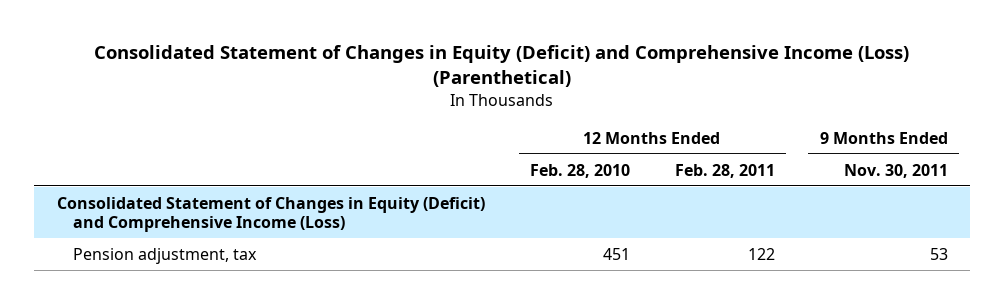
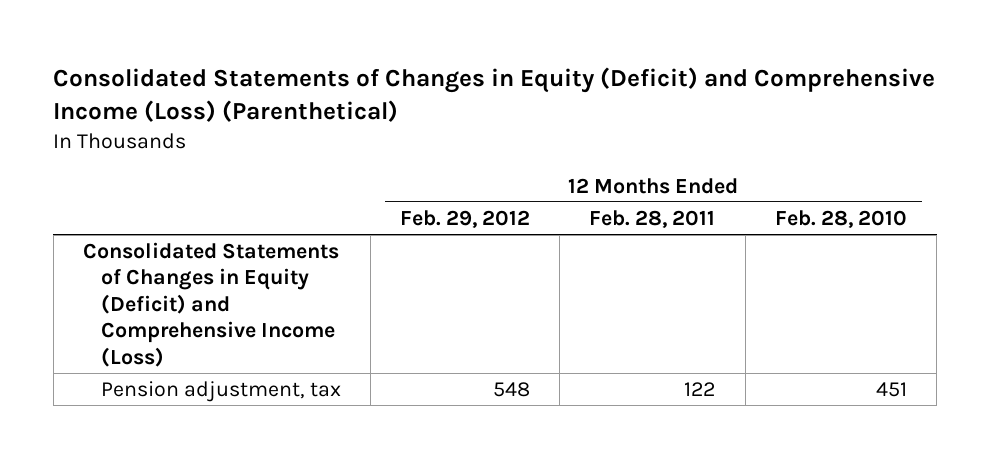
- Consolidated Statement of Changes in Equity (Deficit) and Comprehensive Income (Loss) (Parenthetical)
+ Consolidated Statements of Changes in Equity (Deficit) and Comprehensive Income (Loss) (Parenthetical)
- | 12 Months Ended Feb. 28, 2010 | 12 Months Ended Feb. 28, 2011 | 9 Months Ended Nov. 30, 2011
+ | 12 Months Ended Feb. 29, 2012 | 12 Months Ended Feb. 28, 2011 | 12 Months Ended Feb. 28, 2010
- Consolidated Statement of Changes in Equity (Deficit) and Comprehensive Income (Loss)
+ Consolidated Statements of Changes in Equity (Deficit) and Comprehensive Income (Loss)

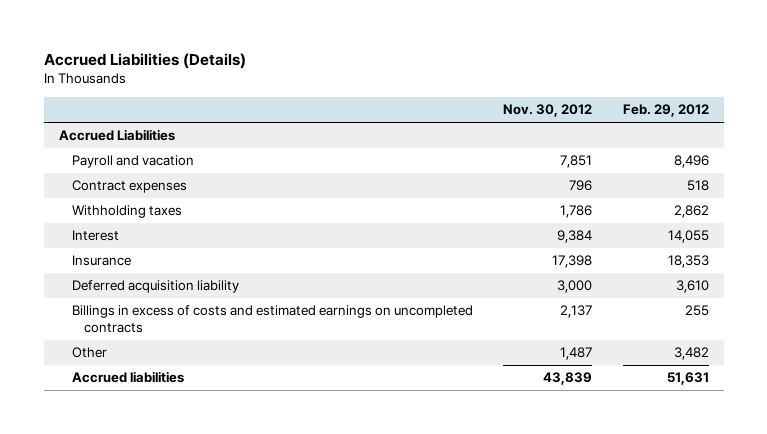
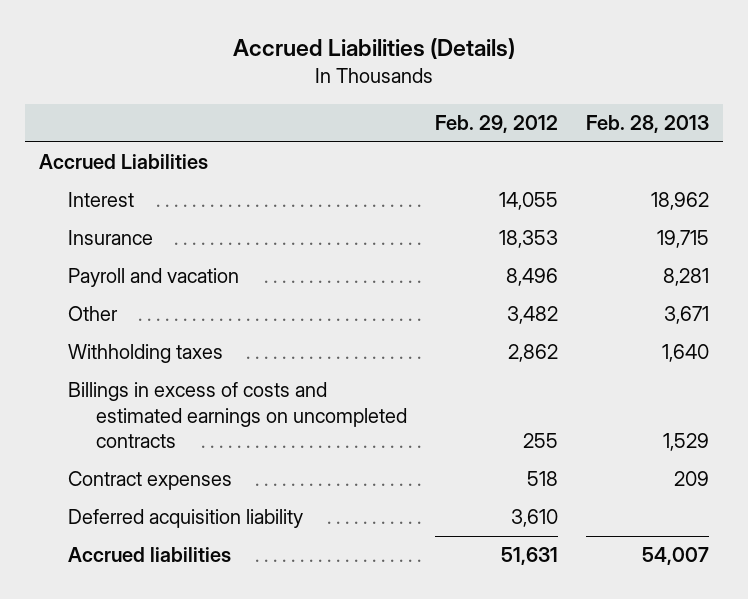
- | Nov. 30, 2012 | Feb. 29, 2012
+ | Feb. 29, 2012 | Feb. 28, 2013
moved down: Payroll and vacation | 8,496 | 8,281
moved down: Withholding taxes | 2,862 | 1,640
moved down: Billings in excess of costs and estimated earnings on uncompleted contracts | 255 | 1,529
moved down: Contract expenses | 518 | 209
moved down: Deferred acquisition liability | 3,610 |

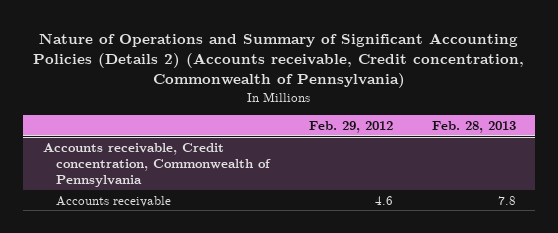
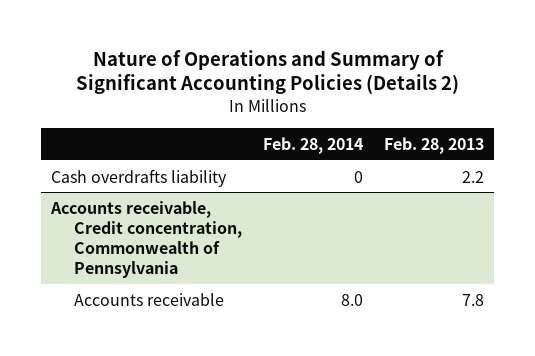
- Nature of Operations and Summary of Significant Accounting Policies (Details 2) (Accounts receivable, Credit concentration, Commonwealth of Pennsylvania)
+ Nature of Operations and Summary of Significant Accounting Policies (Details 2)
- | Feb. 29, 2012 | Feb. 28, 2013
+ | Feb. 28, 2014 | Feb. 28, 2013
+ Cash overdrafts liability | 0 | 2.2

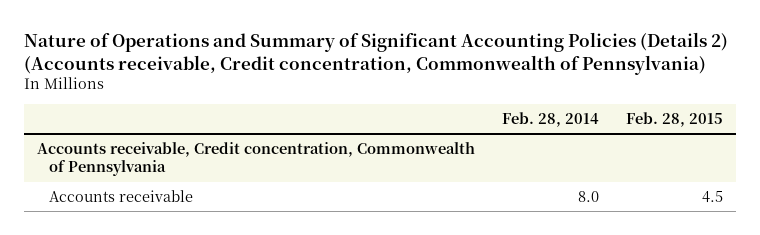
- Nature of Operations and Summary of Significant Accounting Policies (Details 2)
+ Nature of Operations and Summary of Significant Accounting Policies (Details 2) (Accounts receivable, Credit concentration, Commonwealth of Pennsylvania)
- | Feb. 28, 2014 | Feb. 28, 2013
+ | Feb. 28, 2014 | Feb. 28, 2015
- Cash overdrafts liability | 0 | 2.2

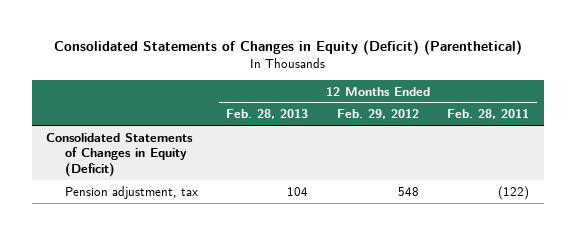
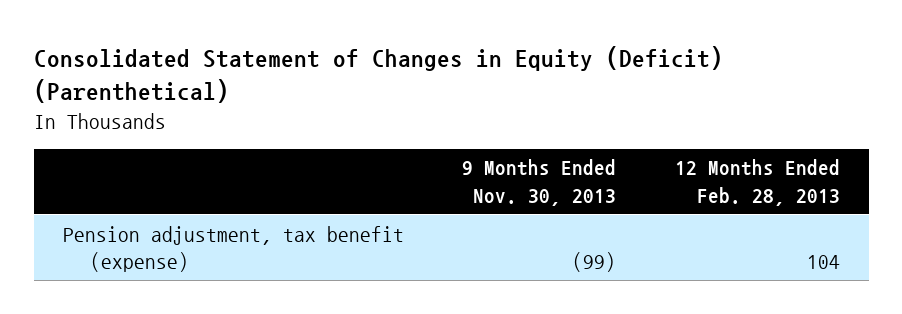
- Consolidated Statements of Changes in Equity (Deficit) (Parenthetical)
+ Consolidated Statement of Changes in Equity (Deficit) (Parenthetical)
- | 12 Months Ended Feb. 28, 2013 | 12 Months Ended Feb. 29, 2012 | 12 Months Ended Feb. 28, 2011
+ | 9 Months Ended Nov. 30, 2013 | 12 Months Ended Feb. 28, 2013
- Consolidated Statements of Changes in Equity (Deficit)
- Pension adjustment, tax | 104 | 548 | (122)
+ Pension adjustment, tax benefit (expense) | (99) | 104

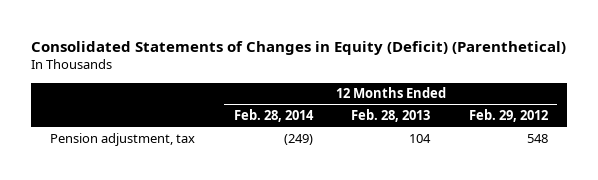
- Consolidated Statement of Changes in Equity (Deficit) (Parenthetical)
+ Consolidated Statements of Changes in Equity (Deficit) (Parenthetical)
- | 9 Months Ended Nov. 30, 2013 | 12 Months Ended Feb. 28, 2013
+ | 12 Months Ended Feb. 28, 2014 | 12 Months Ended Feb. 28, 2013 | 12 Months Ended Feb. 29, 2012
- Pension adjustment, tax benefit (expense) | (99) | 104
+ Pension adjustment, tax | (249) | 104 | 548

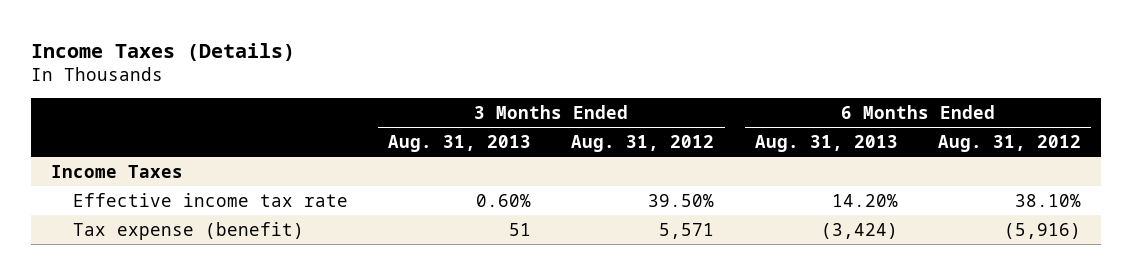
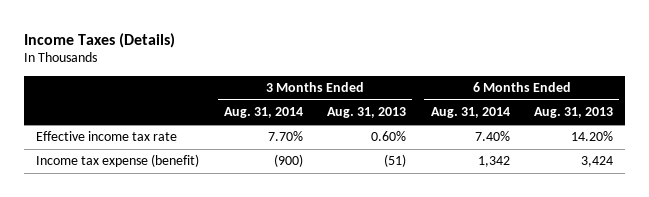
- | 3 Months Ended Aug. 31, 2013 | 3 Months Ended Aug. 31, 2012 | 6 Months Ended Aug. 31, 2013 | 6 Months Ended Aug. 31, 2012
+ | 3 Months Ended Aug. 31, 2014 | 3 Months Ended Aug. 31, 2013 | 6 Months Ended Aug. 31, 2014 | 6 Months Ended Aug. 31, 2013
- Income Taxes
- Tax expense (benefit) | 51 | 5,571 | (3,424) | (5,916)
+ Income tax expense (benefit) | (900) | (51) | 1,342 | 3,424

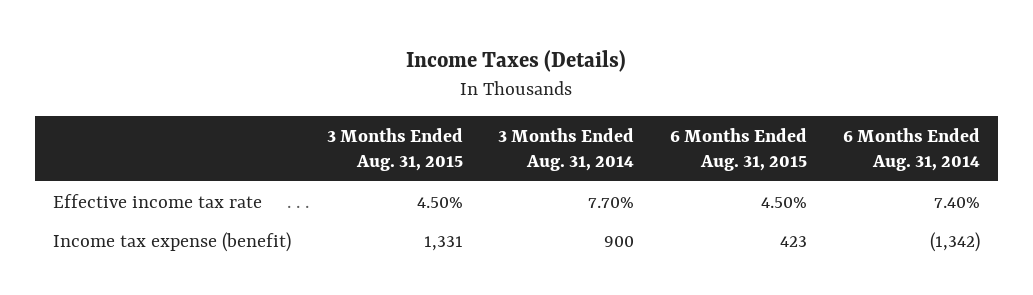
- | 3 Months Ended Aug. 31, 2014 | 3 Months Ended Aug. 31, 2013 | 6 Months Ended Aug. 31, 2014 | 6 Months Ended Aug. 31, 2013
+ | 3 Months Ended Aug. 31, 2015 | 3 Months Ended Aug. 31, 2014 | 6 Months Ended Aug. 31, 2015 | 6 Months Ended Aug. 31, 2014
- Income tax expense (benefit) | (900) | (51) | 1,342 | 3,424
+ Income tax expense (benefit) | 1,331 | 900 | 423 | (1,342)

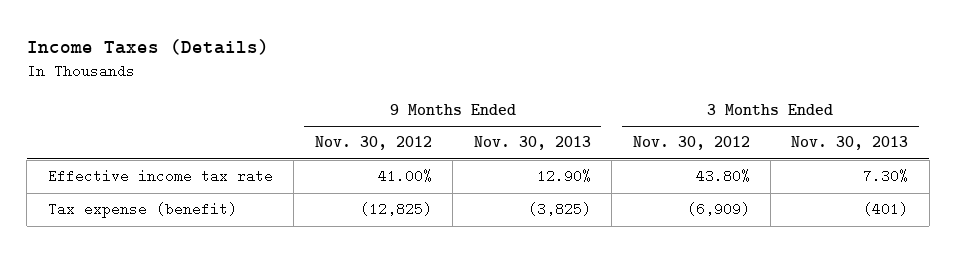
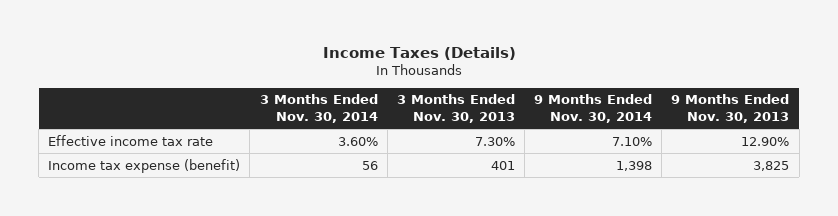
- | 9 Months Ended Nov. 30, 2012 | 9 Months Ended Nov. 30, 2013 | 3 Months Ended Nov. 30, 2012 | 3 Months Ended Nov. 30, 2013
+ | 3 Months Ended Nov. 30, 2014 | 3 Months Ended Nov. 30, 2013 | 9 Months Ended Nov. 30, 2014 | 9 Months Ended Nov. 30, 2013
- Tax expense (benefit) | (12,825) | (3,825) | (6,909) | (401)
+ Income tax expense (benefit) | 56 | 401 | 1,398 | 3,825

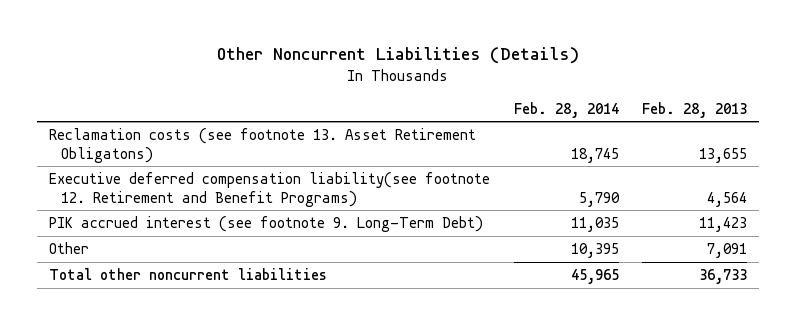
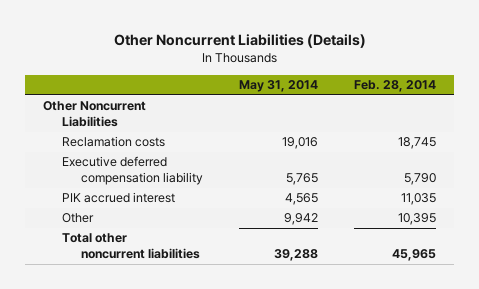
- | Feb. 28, 2014 | Feb. 28, 2013
+ | May 31, 2014 | Feb. 28, 2014
- Reclamation costs (see footnote 13. Asset Retirement Obligatons) | 18,745 | 13,655
- Executive deferred compensation liability(see footnote 12. Retirement and Benefit Programs) | 5,790 | 4,564
- PIK accrued interest (see footnote 9. Long-Term Debt) | 11,035 | 11,423
+ Other Noncurrent Liabilities
+ Reclamation costs | 19,016 | 18,745
+ Executive deferred compensation liability | 5,765 | 5,790
+ PIK accrued interest | 4,565 | 11,035

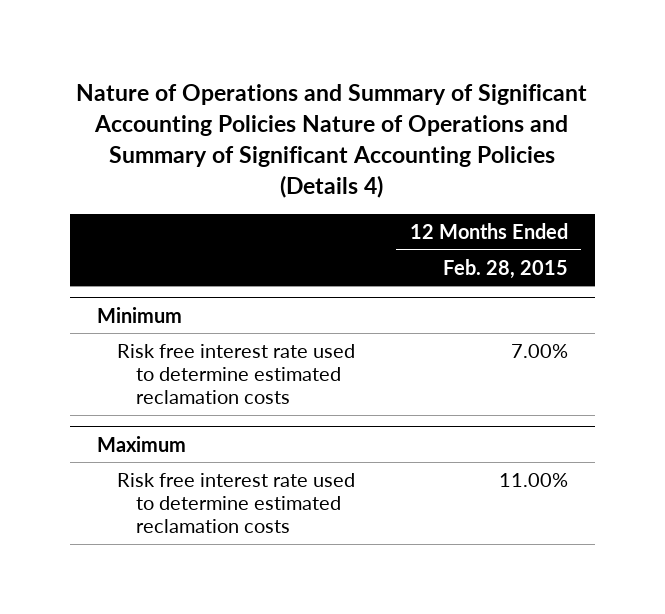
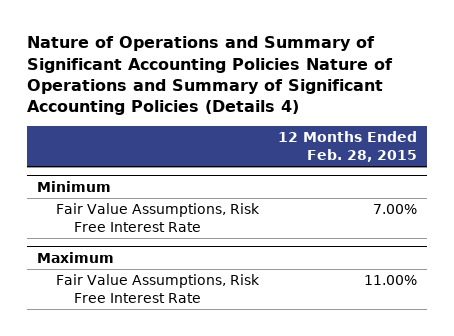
@ Minimum
- Risk free interest rate used to determine estimated reclamation costs | 7.00%
+ Fair Value Assumptions, Risk Free Interest Rate | 7.00%
@ Maximum
- Risk free interest rate used to determine estimated reclamation costs | 11.00%
+ Fair Value Assumptions, Risk Free Interest Rate | 11.00%

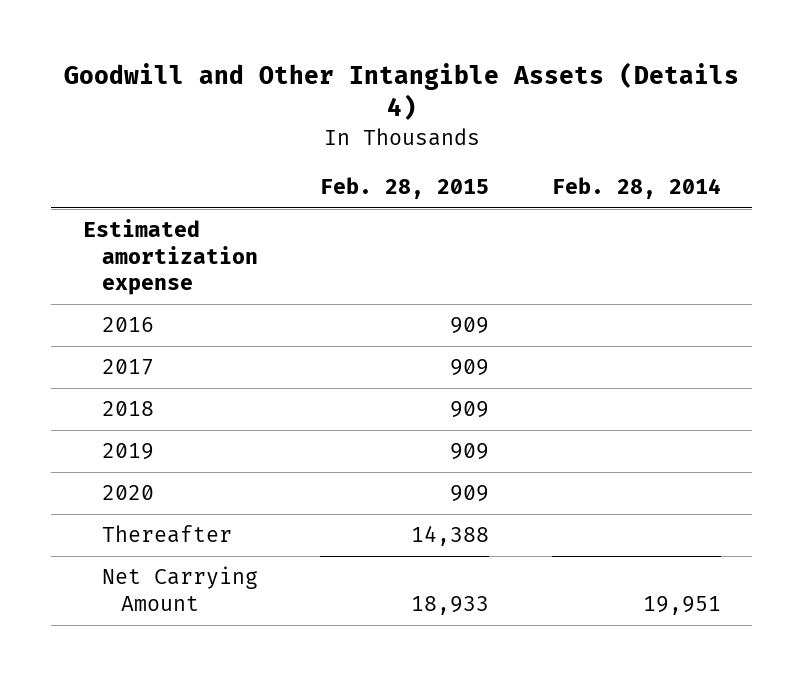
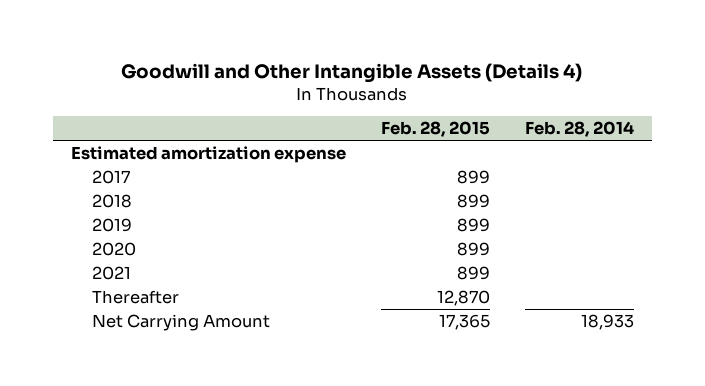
- 2016 | 909 |
- 2017 | 909 |
- 2018 | 909 |
- 2019 | 909 |
- 2020 | 909 |
- Thereafter | 14,388 |
- Net Carrying Amount | 18,933 | 19,951
+ 2017 | 899 |
+ 2018 | 899 |
+ 2019 | 899 |
+ 2020 | 899 |
+ 2021 | 899 |
+ Thereafter | 12,870 |
+ Net Carrying Amount | 17,365 | 18,933

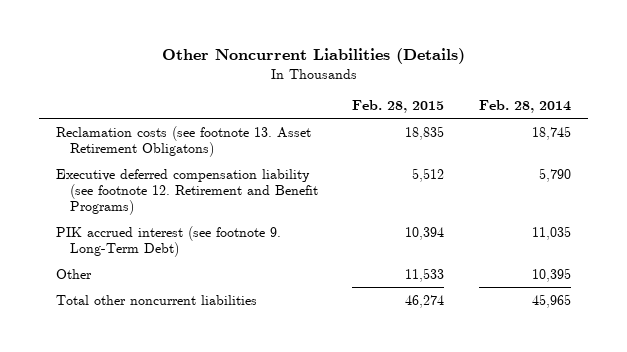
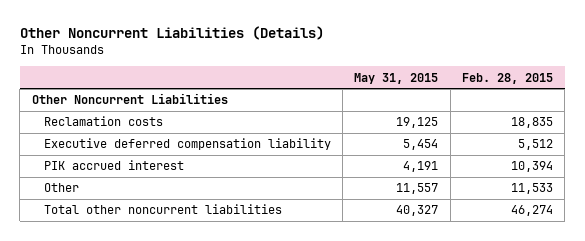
- | Feb. 28, 2015 | Feb. 28, 2014
+ | May 31, 2015 | Feb. 28, 2015
- Reclamation costs (see footnote 13. Asset Retirement Obligatons) | 18,835 | 18,745
- Executive deferred compensation liability (see footnote 12. Retirement and Benefit Programs) | 5,512 | 5,790
- PIK accrued interest (see footnote 9. Long-Term Debt) | 10,394 | 11,035
+ Other Noncurrent Liabilities
+ Reclamation costs | 19,125 | 18,835
+ Executive deferred compensation liability | 5,454 | 5,512
+ PIK accrued interest | 4,191 | 10,394

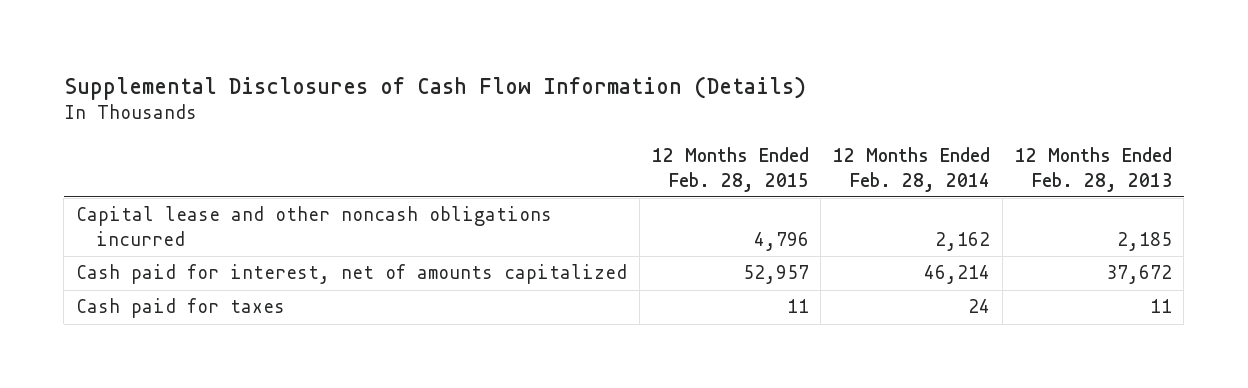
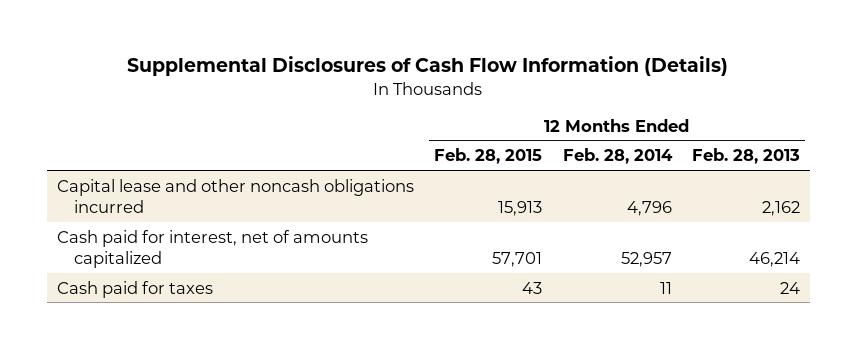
- Capital lease and other noncash obligations incurred | 4,796 | 2,162 | 2,185
- Cash paid for interest, net of amounts capitalized | 52,957 | 46,214 | 37,672
- Cash paid for taxes | 11 | 24 | 11
+ Capital lease and other noncash obligations incurred | 15,913 | 4,796 | 2,162
+ Cash paid for interest, net of amounts capitalized | 57,701 | 52,957 | 46,214
+ Cash paid for taxes | 43 | 11 | 24

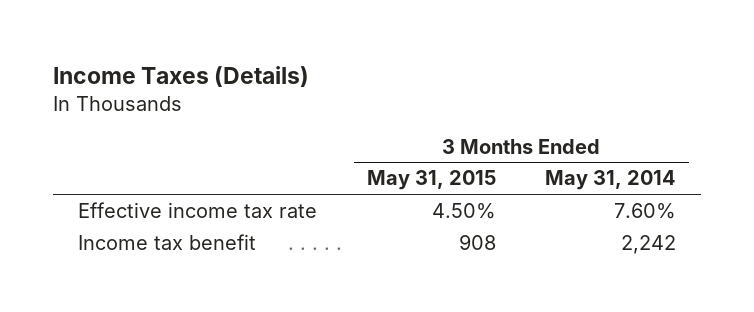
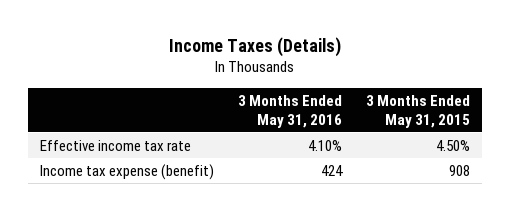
- | 3 Months Ended May 31, 2015 | 3 Months Ended May 31, 2014
+ | 3 Months Ended May 31, 2016 | 3 Months Ended May 31, 2015
- Income tax benefit | 908 | 2,242
+ Income tax expense (benefit) | 424 | 908

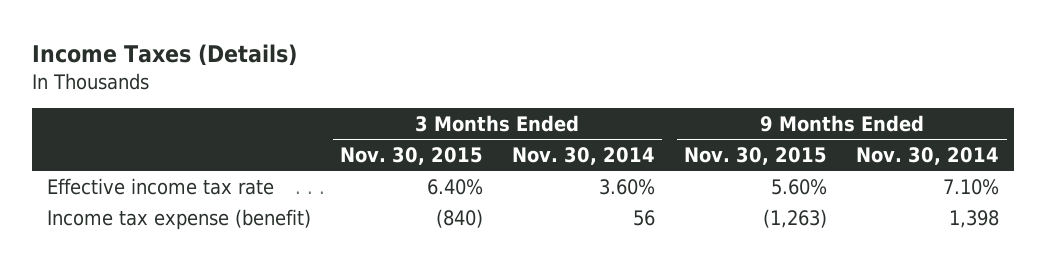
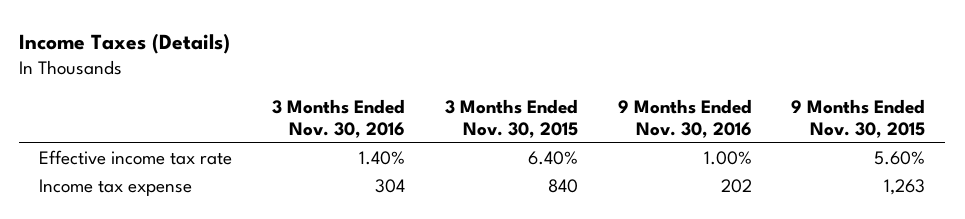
- | 3 Months Ended Nov. 30, 2015 | 3 Months Ended Nov. 30, 2014 | 9 Months Ended Nov. 30, 2015 | 9 Months Ended Nov. 30, 2014
+ | 3 Months Ended Nov. 30, 2016 | 3 Months Ended Nov. 30, 2015 | 9 Months Ended Nov. 30, 2016 | 9 Months Ended Nov. 30, 2015
- Income tax expense (benefit) | (840) | 56 | (1,263) | 1,398
+ Income tax expense | 304 | 840 | 202 | 1,263

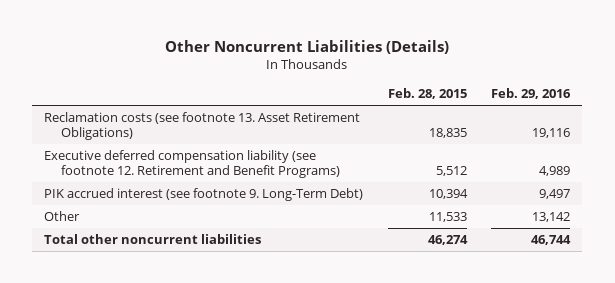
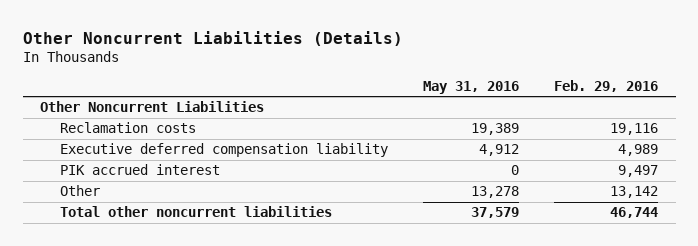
- | Feb. 28, 2015 | Feb. 29, 2016
+ | May 31, 2016 | Feb. 29, 2016
- Reclamation costs (see footnote 13. Asset Retirement Obligations) | 18,835 | 19,116
- Executive deferred compensation liability (see footnote 12. Retirement and Benefit Programs) | 5,512 | 4,989
- PIK accrued interest (see footnote 9. Long-Term Debt) | 10,394 | 9,497
+ Other Noncurrent Liabilities
+ Reclamation costs | 19,389 | 19,116
+ Executive deferred compensation liability | 4,912 | 4,989
+ PIK accrued interest | 0 | 9,497

